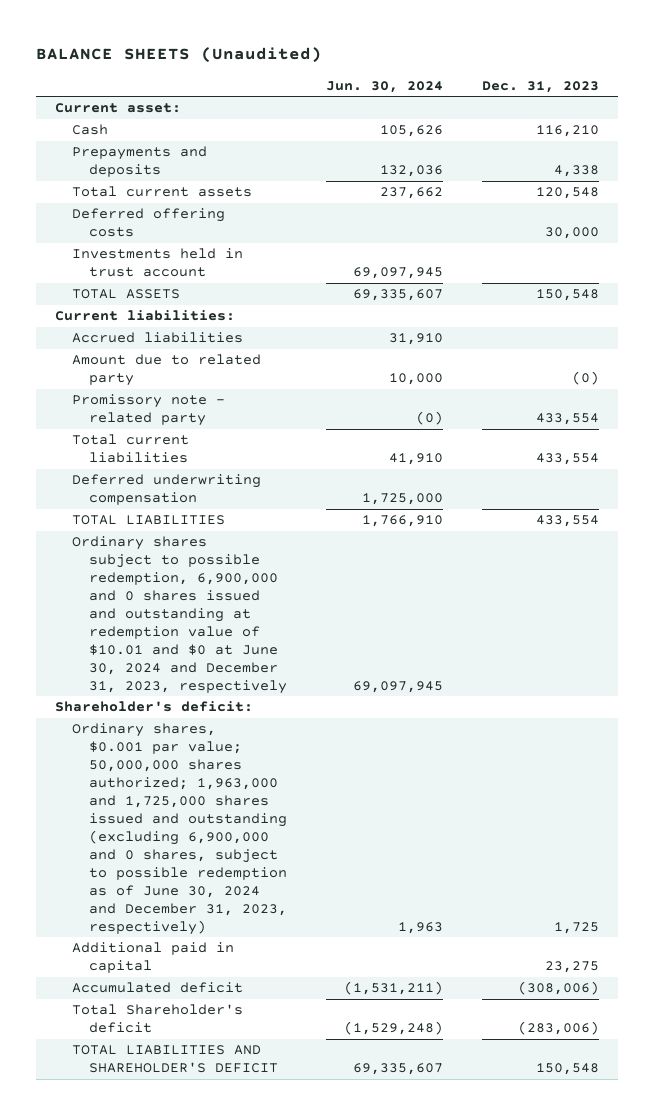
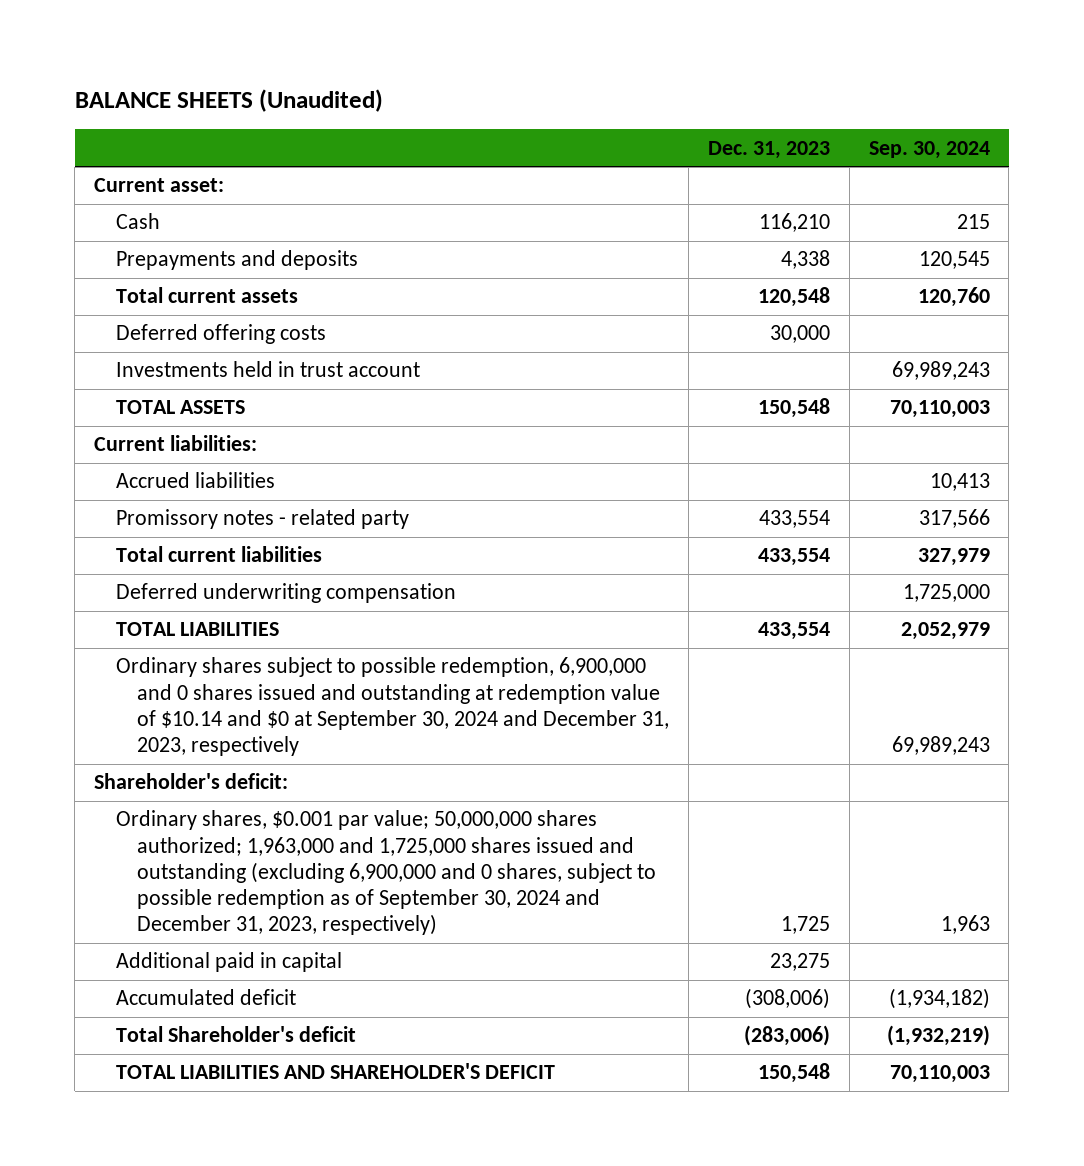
- | Jun. 30, 2024 | Dec. 31, 2023
+ | Dec. 31, 2023 | Sep. 30, 2024
- Amount due to related party | 10,000 | (0)
- Promissory note - related party | (0) | 433,554
+ Promissory notes - related party | 433,554 | 317,566
- Ordinary shares subject to possible redemption, 6,900,000 and 0 shares issued and outstanding at redemption value of $10.01 and $0 at June 30, 2024 and December 31, 2023, respectively | 69,097,945 |
+ Ordinary shares subject to possible redemption, 6,900,000 and 0 shares issued and outstanding at redemption value of $10.14 and $0 at September 30, 2024 and December 31, 2023, respectively | | 69,989,243
- Ordinary shares, $0.001 par value; 50,000,000 shares authorized; 1,963,000 and 1,725,000 shares issued and outstanding (excluding 6,900,000 and 0 shares, subject to possible redemption as of June 30, 2024 and December 31, 2023, respectively) | 1,963 | 1,725
+ Ordinary shares, $0.001 par value; 50,000,000 shares authorized; 1,963,000 and 1,725,000 shares issued and outstanding (excluding 6,900,000 and 0 shares, subject to possible redemption as of September 30, 2024 and December 31, 2023, respectively) | 1,725 | 1,963

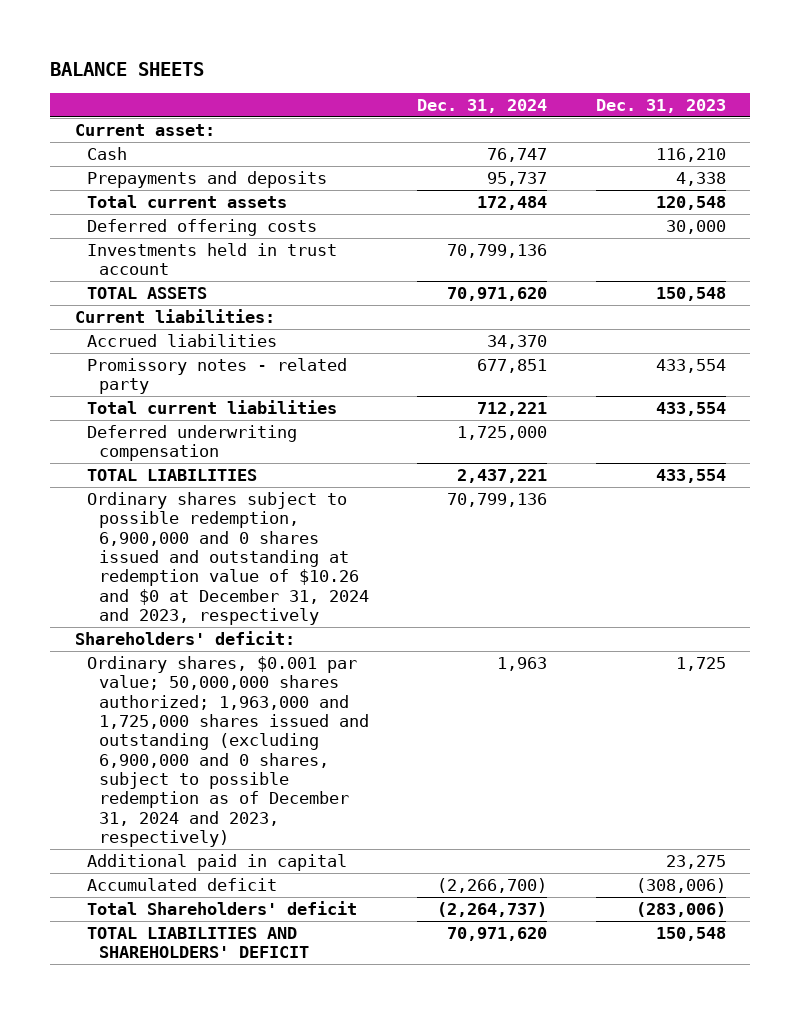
- BALANCE SHEETS (Unaudited)
+ BALANCE SHEETS
- | Dec. 31, 2023 | Sep. 30, 2024
+ | Dec. 31, 2024 | Dec. 31, 2023
- Ordinary shares subject to possible redemption, 6,900,000 and 0 shares issued and outstanding at redemption value of $10.14 and $0 at September 30, 2024 and December 31, 2023, respectively | | 69,989,243
- Shareholder's deficit:
- Ordinary shares, $0.001 par value; 50,000,000 shares authorized; 1,963,000 and 1,725,000 shares issued and outstanding (excluding 6,900,000 and 0 shares, subject to possible redemption as of September 30, 2024 and December 31, 2023, respectively) | 1,725 | 1,963
+ Ordinary shares subject to possible redemption, 6,900,000 and 0 shares issued and outstanding at redemption value of $10.26 and $0 at December 31, 2024 and 2023, respectively | 70,799,136 |
+ Shareholders' deficit:
+ Ordinary shares, $0.001 par value; 50,000,000 shares authorized; 1,963,000 and 1,725,000 shares issued and outstanding (excluding 6,900,000 and 0 shares, subject to possible redemption as of December 31, 2024 and 2023, respectively) | 1,963 | 1,725
- Total Shareholder's deficit | (283,006) | (1,932,219)
- TOTAL LIABILITIES AND SHAREHOLDER'S DEFICIT | 150,548 | 70,110,003
+ Total Shareholders' deficit | (2,264,737) | (283,006)
+ TOTAL LIABILITIES AND SHAREHOLDERS' DEFICIT | 70,971,620 | 150,548

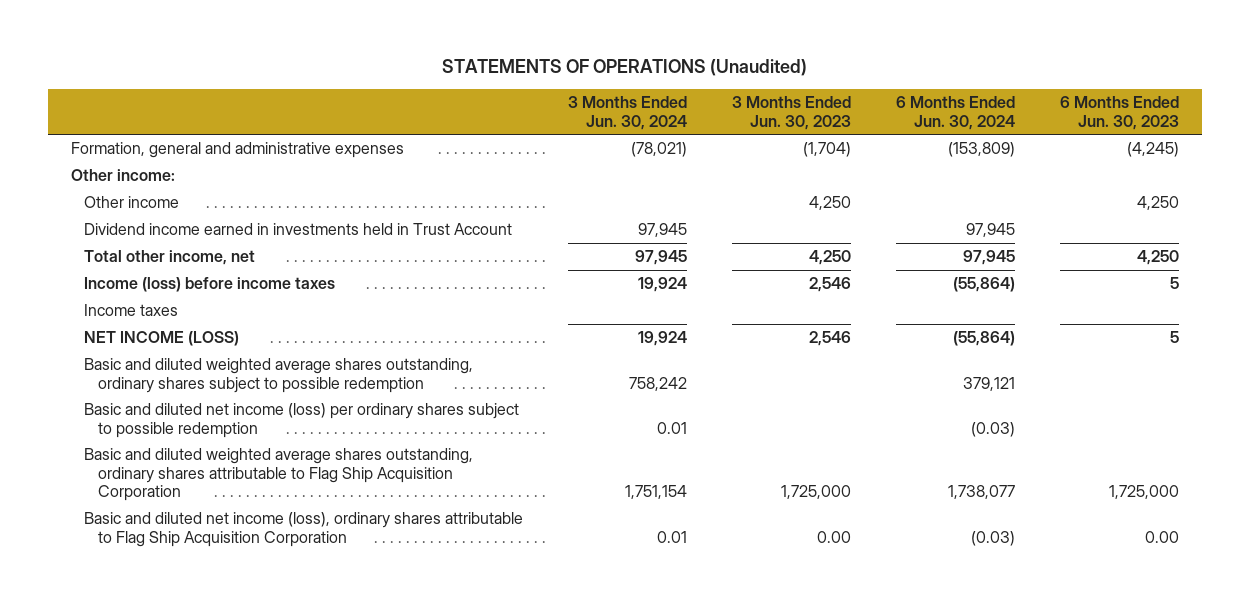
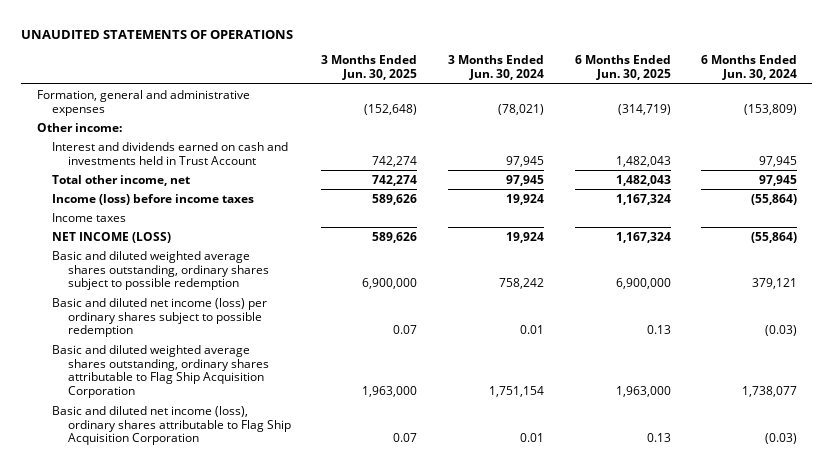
- STATEMENTS OF OPERATIONS (Unaudited)
+ UNAUDITED STATEMENTS OF OPERATIONS
- | 3 Months Ended Jun. 30, 2024 | 3 Months Ended Jun. 30, 2023 | 6 Months Ended Jun. 30, 2024 | 6 Months Ended Jun. 30, 2023
+ | 3 Months Ended Jun. 30, 2025 | 3 Months Ended Jun. 30, 2024 | 6 Months Ended Jun. 30, 2025 | 6 Months Ended Jun. 30, 2024
- Other income | | 4,250 | | 4,250
- Dividend income earned in investments held in Trust Account | 97,945 | | 97,945 |
+ Interest and dividends earned on cash and investments held in Trust Account | 742,274 | 97,945 | 1,482,043 | 97,945

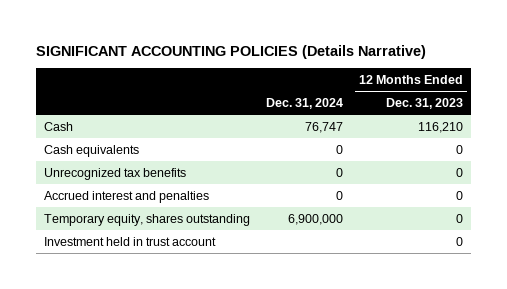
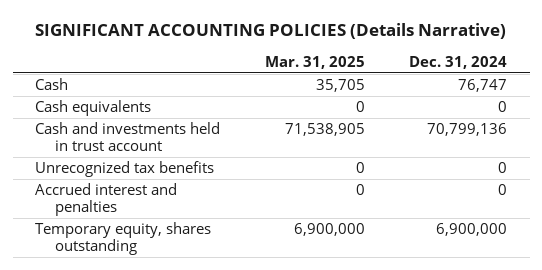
- | Dec. 31, 2024 | 12 Months Ended Dec. 31, 2023
+ | Mar. 31, 2025 | Dec. 31, 2024
+ Cash and investments held in trust account | 71,538,905 | 70,799,136
- Investment held in trust account | | 0

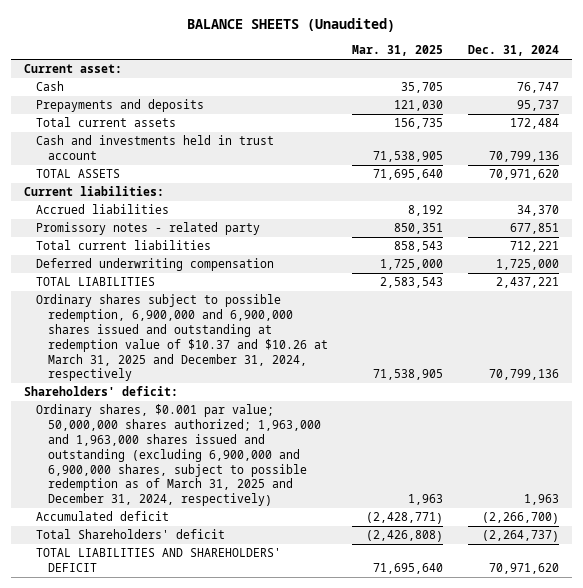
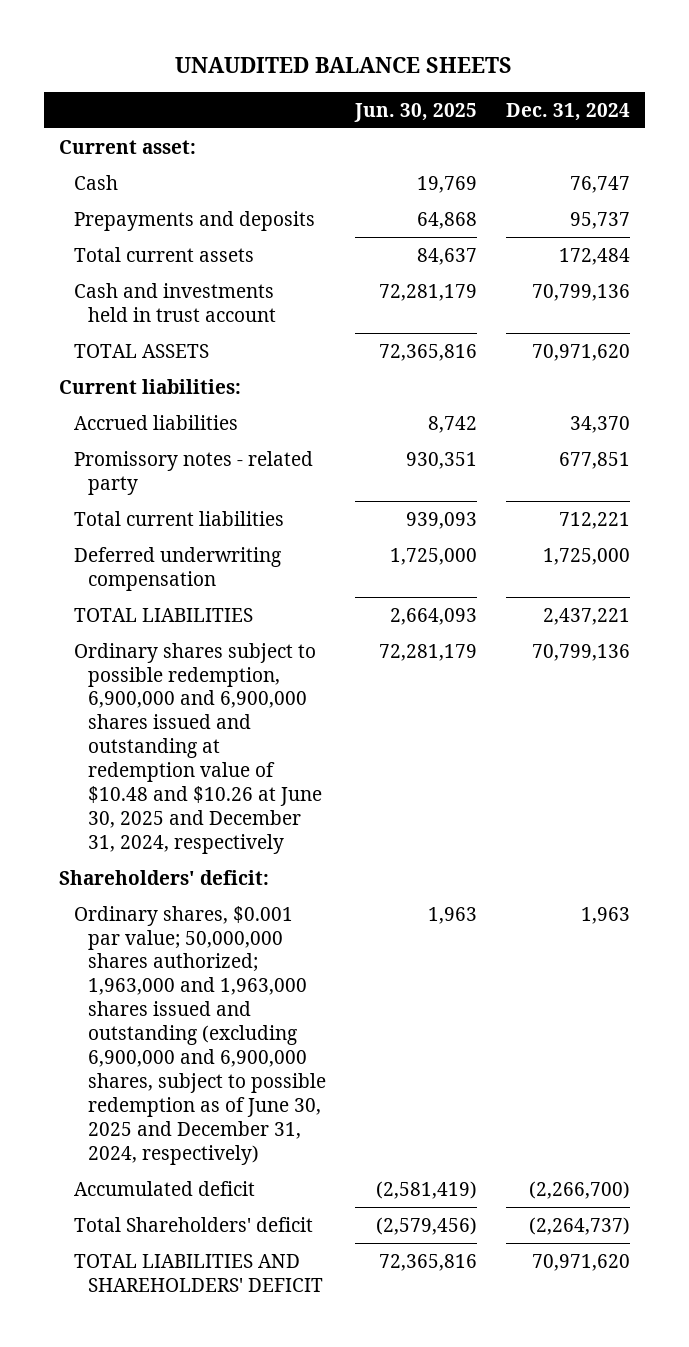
- BALANCE SHEETS (Unaudited)
+ UNAUDITED BALANCE SHEETS
- | Mar. 31, 2025 | Dec. 31, 2024
+ | Jun. 30, 2025 | Dec. 31, 2024
- Ordinary shares subject to possible redemption, 6,900,000 and 6,900,000 shares issued and outstanding at redemption value of $10.37 and $10.26 at March 31, 2025 and December 31, 2024, respectively | 71,538,905 | 70,799,136
+ Ordinary shares subject to possible redemption, 6,900,000 and 6,900,000 shares issued and outstanding at redemption value of $10.48 and $10.26 at June 30, 2025 and December 31, 2024, respectively | 72,281,179 | 70,799,136
- Ordinary shares, $0.001 par value; 50,000,000 shares authorized; 1,963,000 and 1,963,000 shares issued and outstanding (excluding 6,900,000 and 6,900,000 shares, subject to possible redemption as of March 31, 2025 and December 31, 2024, respectively) | 1,963 | 1,963
+ Ordinary shares, $0.001 par value; 50,000,000 shares authorized; 1,963,000 and 1,963,000 shares issued and outstanding (excluding 6,900,000 and 6,900,000 shares, subject to possible redemption as of June 30, 2025 and December 31, 2024, respectively) | 1,963 | 1,963

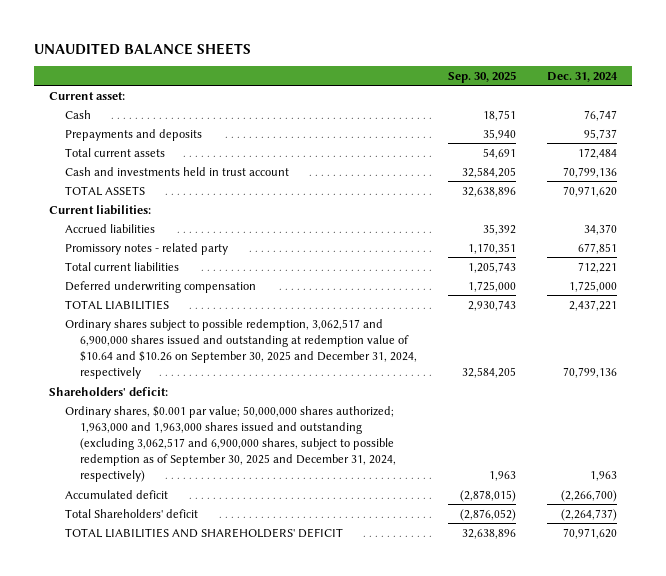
- | Jun. 30, 2025 | Dec. 31, 2024
+ | Sep. 30, 2025 | Dec. 31, 2024
- Ordinary shares subject to possible redemption, 6,900,000 and 6,900,000 shares issued and outstanding at redemption value of $10.48 and $10.26 at June 30, 2025 and December 31, 2024, respectively | 72,281,179 | 70,799,136
+ Ordinary shares subject to possible redemption, 3,062,517 and 6,900,000 shares issued and outstanding at redemption value of $10.64 and $10.26 on September 30, 2025 and December 31, 2024, respectively | 32,584,205 | 70,799,136
- Ordinary shares, $0.001 par value; 50,000,000 shares authorized; 1,963,000 and 1,963,000 shares issued and outstanding (excluding 6,900,000 and 6,900,000 shares, subject to possible redemption as of June 30, 2025 and December 31, 2024, respectively) | 1,963 | 1,963
+ Ordinary shares, $0.001 par value; 50,000,000 shares authorized; 1,963,000 and 1,963,000 shares issued and outstanding (excluding 3,062,517 and 6,900,000 shares, subject to possible redemption as of September 30, 2025 and December 31, 2024, respectively) | 1,963 | 1,963

